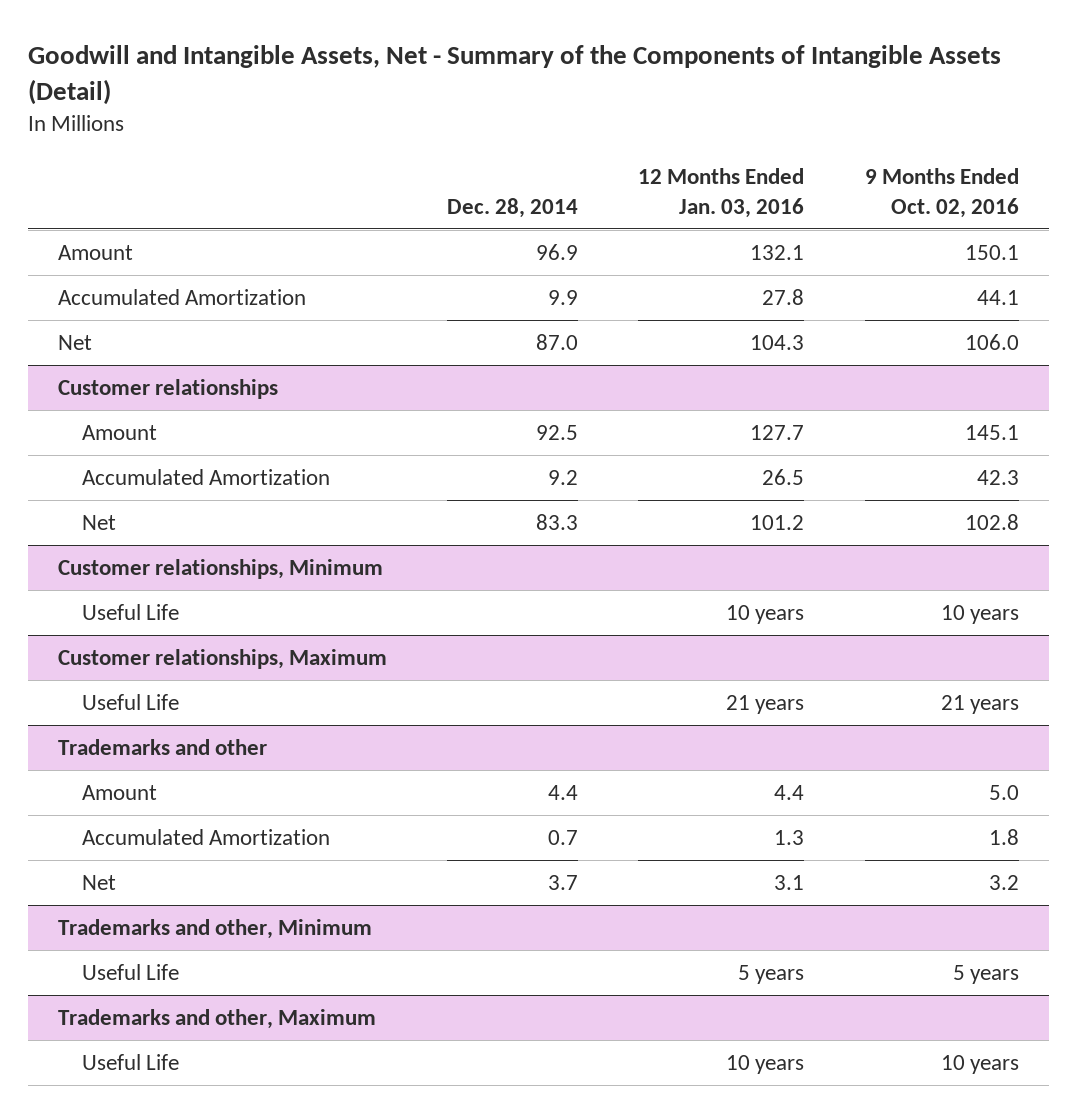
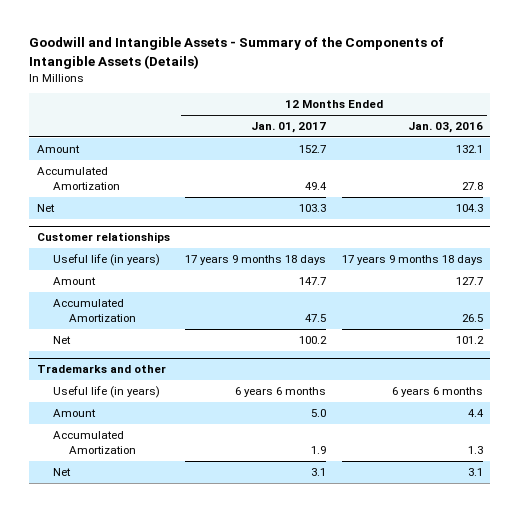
- Goodwill and Intangible Assets, Net - Summary of the Components of Intangible Assets (Detail)
+ Goodwill and Intangible Assets - Summary of the Components of Intangible Assets (Details)
- | Dec. 28, 2014 | 12 Months Ended Jan. 03, 2016 | 9 Months Ended Oct. 02, 2016
+ | 12 Months Ended Jan. 01, 2017 | 12 Months Ended Jan. 03, 2016
@ Customer relationships
+ Useful life (in years) | 17 years 9 months 18 days | 17 years 9 months 18 days
- Customer relationships, Minimum
- Useful Life | | 10 years | 10 years
- Customer relationships, Maximum
- Useful Life | | 21 years | 21 years
@ Trademarks and other
+ Useful life (in years) | 6 years 6 months | 6 years 6 months
- Trademarks and other, Minimum
- Useful Life | | 5 years | 5 years
- Trademarks and other, Maximum
- Useful Life | | 10 years | 10 years

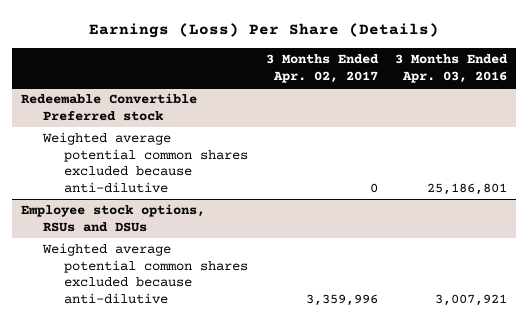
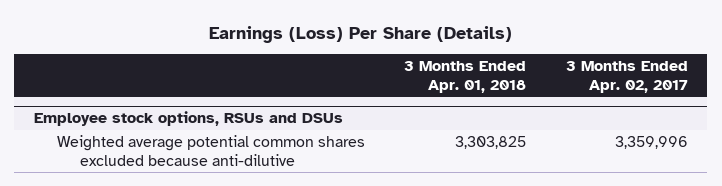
- | 3 Months Ended Apr. 02, 2017 | 3 Months Ended Apr. 03, 2016
+ | 3 Months Ended Apr. 01, 2018 | 3 Months Ended Apr. 02, 2017
- Redeemable Convertible Preferred stock
- Weighted average potential common shares excluded because anti-dilutive | 0 | 25,186,801

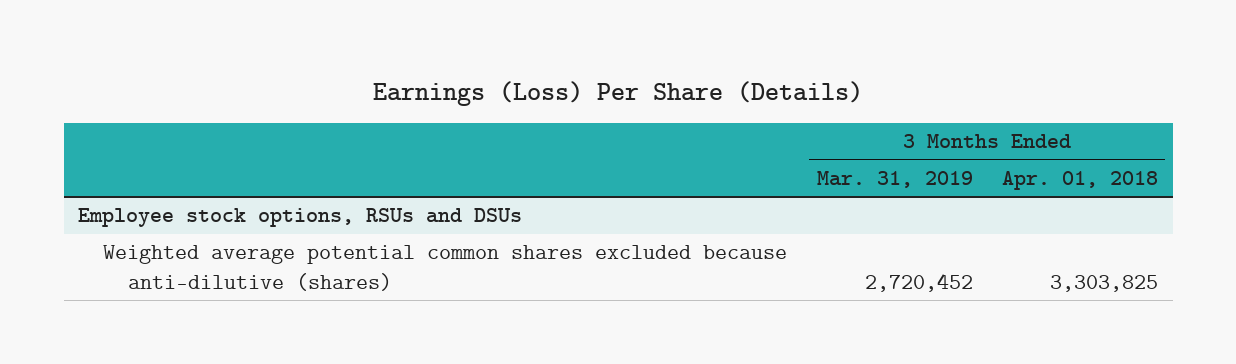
- | 3 Months Ended Apr. 01, 2018 | 3 Months Ended Apr. 02, 2017
+ | 3 Months Ended Mar. 31, 2019 | 3 Months Ended Apr. 01, 2018
@ Employee stock options, RSUs and DSUs
- Weighted average potential common shares excluded because anti-dilutive | 3,303,825 | 3,359,996
+ Weighted average potential common shares excluded because anti-dilutive (shares) | 2,720,452 | 3,303,825

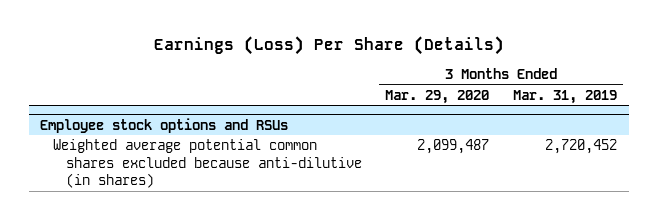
- | 3 Months Ended Mar. 31, 2019 | 3 Months Ended Apr. 01, 2018
+ | 3 Months Ended Mar. 29, 2020 | 3 Months Ended Mar. 31, 2019
- Employee stock options, RSUs and DSUs
- Weighted average potential common shares excluded because anti-dilutive (shares) | 2,720,452 | 3,303,825
+ Employee stock options and RSUs
+ Weighted average potential common shares excluded because anti-dilutive (in shares) | 2,099,487 | 2,720,452

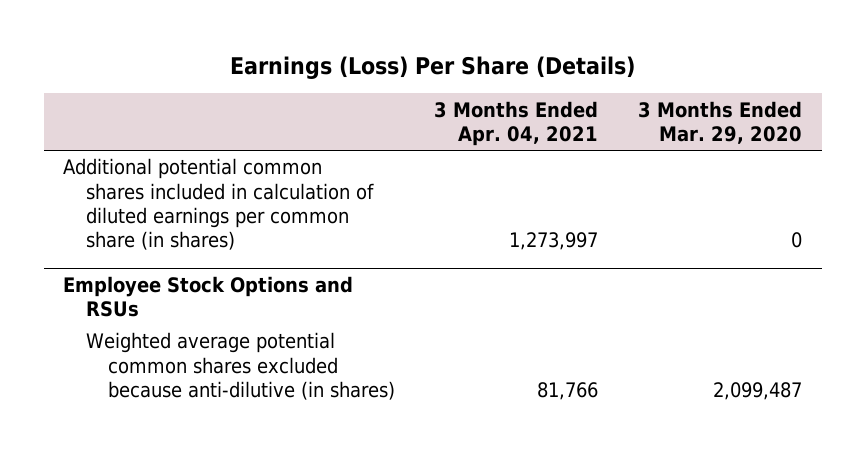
- | 3 Months Ended Mar. 29, 2020 | 3 Months Ended Mar. 31, 2019
+ | 3 Months Ended Apr. 04, 2021 | 3 Months Ended Mar. 29, 2020
- Employee stock options and RSUs
+ Additional potential common shares included in calculation of diluted earnings per common share (in shares) | 1,273,997 | 0
+ Employee Stock Options and RSUs

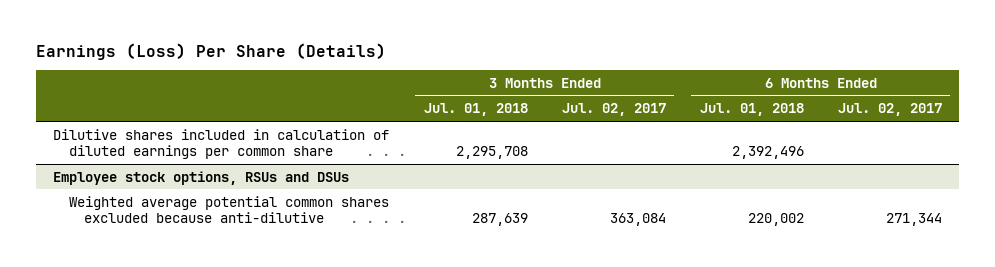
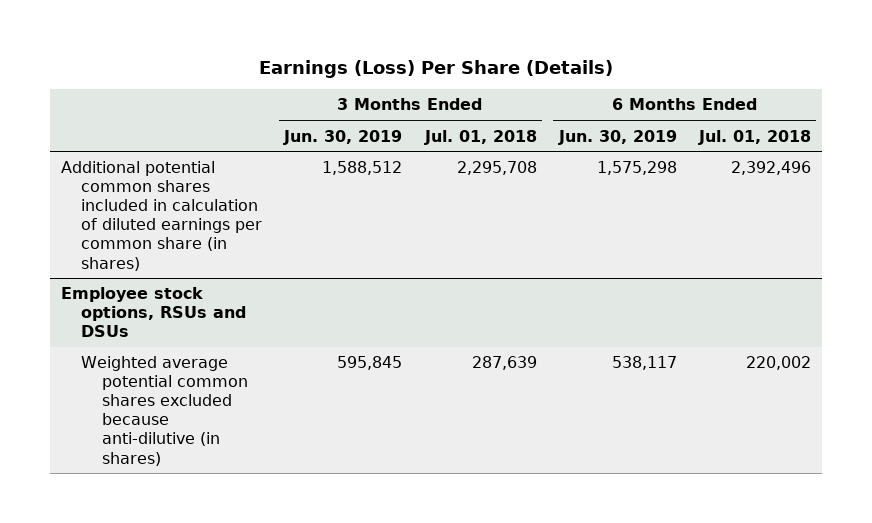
- | 3 Months Ended Jul. 01, 2018 | 3 Months Ended Jul. 02, 2017 | 6 Months Ended Jul. 01, 2018 | 6 Months Ended Jul. 02, 2017
+ | 3 Months Ended Jun. 30, 2019 | 3 Months Ended Jul. 01, 2018 | 6 Months Ended Jun. 30, 2019 | 6 Months Ended Jul. 01, 2018
- Dilutive shares included in calculation of diluted earnings per common share | 2,295,708 | | 2,392,496 |
+ Additional potential common shares included in calculation of diluted earnings per common share (in shares) | 1,588,512 | 2,295,708 | 1,575,298 | 2,392,496
@ Employee stock options, RSUs and DSUs
- Weighted average potential common shares excluded because anti-dilutive | 287,639 | 363,084 | 220,002 | 271,344
+ Weighted average potential common shares excluded because anti-dilutive (in shares) | 595,845 | 287,639 | 538,117 | 220,002

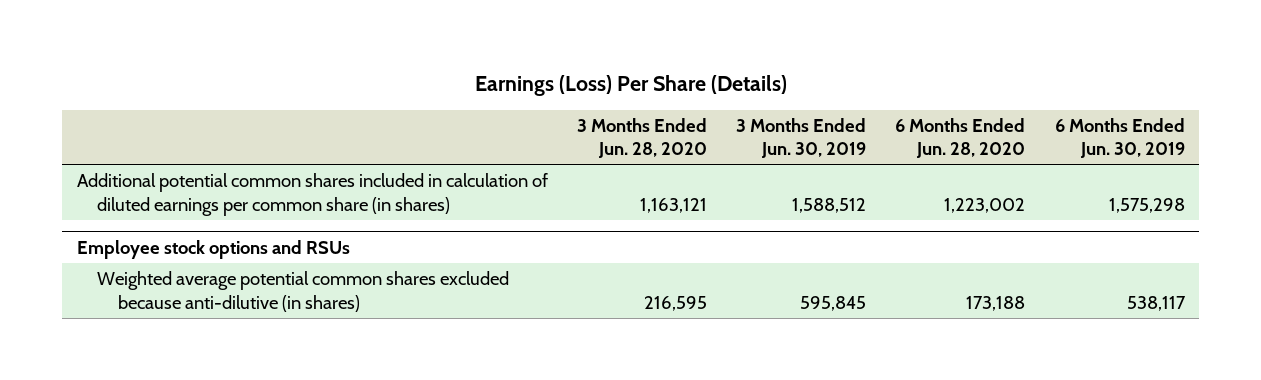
- | 3 Months Ended Jun. 30, 2019 | 3 Months Ended Jul. 01, 2018 | 6 Months Ended Jun. 30, 2019 | 6 Months Ended Jul. 01, 2018
+ | 3 Months Ended Jun. 28, 2020 | 3 Months Ended Jun. 30, 2019 | 6 Months Ended Jun. 28, 2020 | 6 Months Ended Jun. 30, 2019
- Employee stock options, RSUs and DSUs
+ Employee stock options and RSUs

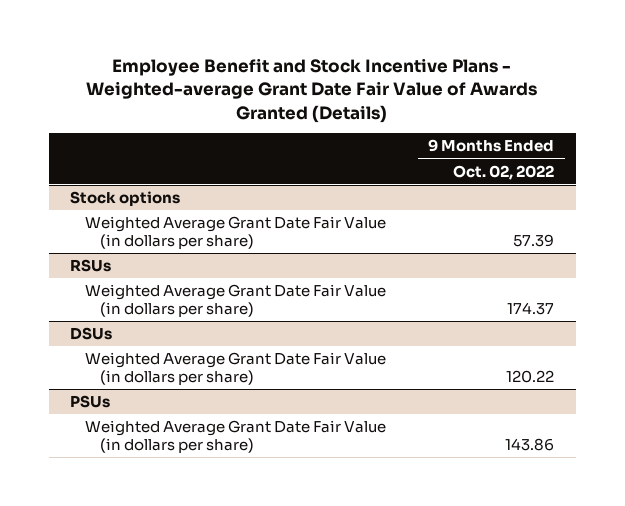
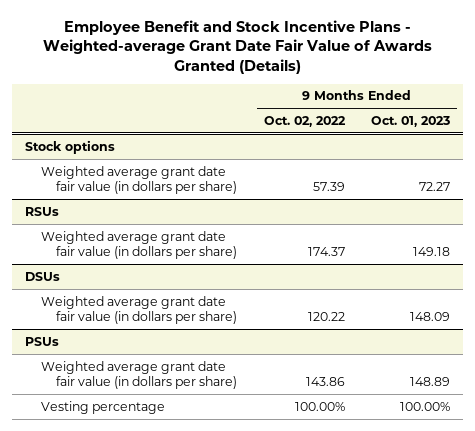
- | 9 Months Ended Oct. 02, 2022
+ | 9 Months Ended Oct. 02, 2022 | 9 Months Ended Oct. 01, 2023
@ Stock options
- Weighted Average Grant Date Fair Value (in dollars per share) | 57.39
+ Weighted average grant date fair value (in dollars per share) | 57.39 | 72.27
@ RSUs
- Weighted Average Grant Date Fair Value (in dollars per share) | 174.37
+ Weighted average grant date fair value (in dollars per share) | 174.37 | 149.18
@ DSUs
- Weighted Average Grant Date Fair Value (in dollars per share) | 120.22
+ Weighted average grant date fair value (in dollars per share) | 120.22 | 148.09
@ PSUs
- Weighted Average Grant Date Fair Value (in dollars per share) | 143.86
+ Weighted average grant date fair value (in dollars per share) | 143.86 | 148.89
+ Vesting percentage | 100.00% | 100.00%

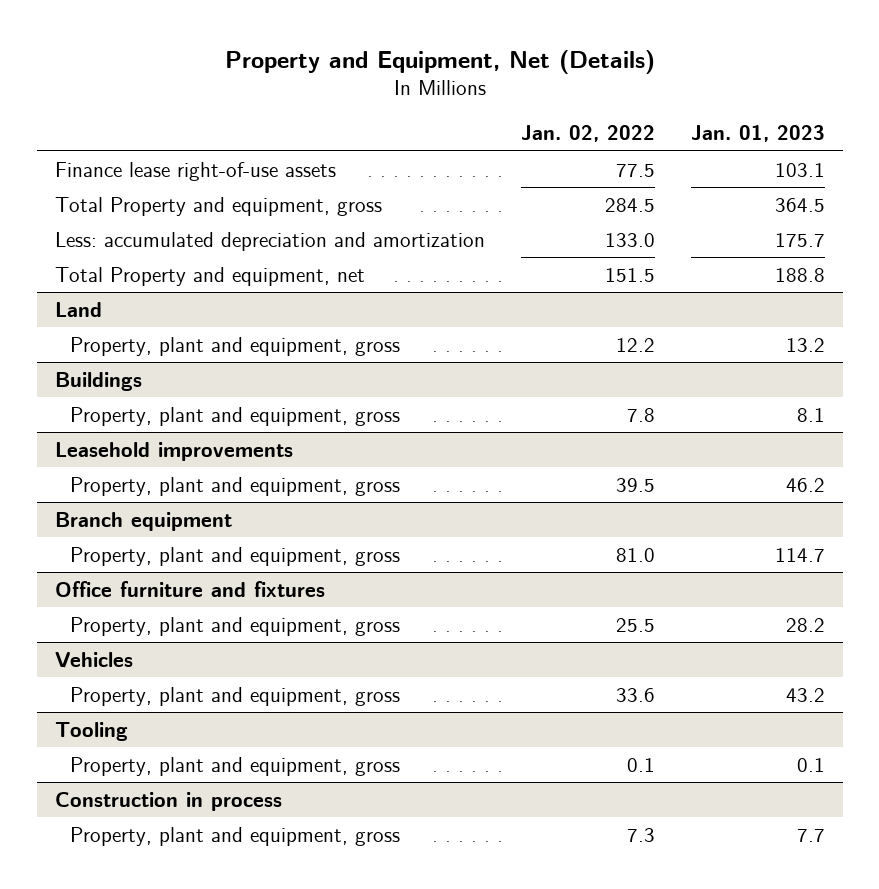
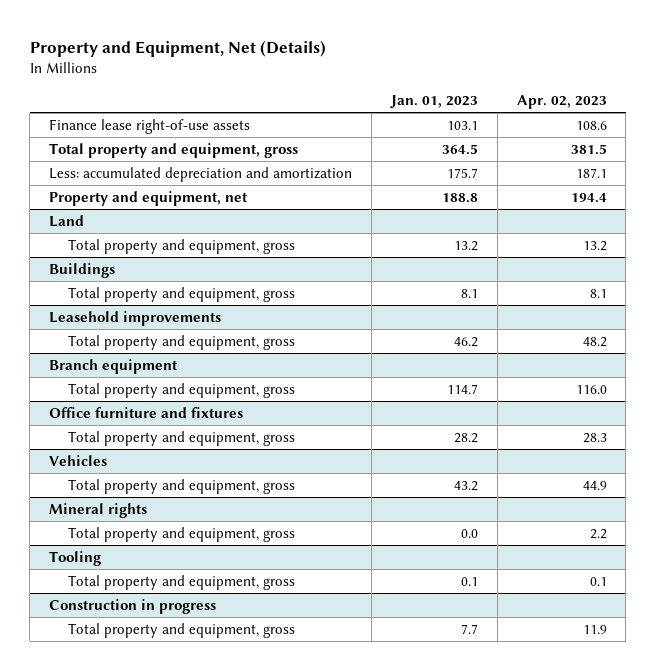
- | Jan. 02, 2022 | Jan. 01, 2023
+ | Jan. 01, 2023 | Apr. 02, 2023
- Total Property and equipment, gross | 284.5 | 364.5
+ Total property and equipment, gross | 364.5 | 381.5
- Total Property and equipment, net | 151.5 | 188.8
+ Property and equipment, net | 188.8 | 194.4
@ Land
- Property, plant and equipment, gross | 12.2 | 13.2
+ Total property and equipment, gross | 13.2 | 13.2
@ Buildings
- Property, plant and equipment, gross | 7.8 | 8.1
+ Total property and equipment, gross | 8.1 | 8.1
@ Leasehold improvements
- Property, plant and equipment, gross | 39.5 | 46.2
+ Total property and equipment, gross | 46.2 | 48.2
@ Branch equipment
- Property, plant and equipment, gross | 81.0 | 114.7
+ Total property and equipment, gross | 114.7 | 116.0
@ Office furniture and fixtures
- Property, plant and equipment, gross | 25.5 | 28.2
+ Total property and equipment, gross | 28.2 | 28.3
@ Vehicles
- Property, plant and equipment, gross | 33.6 | 43.2
+ Total property and equipment, gross | 43.2 | 44.9
+ Mineral rights
+ Total property and equipment, gross | 0.0 | 2.2
@ Tooling
- Property, plant and equipment, gross | 0.1 | 0.1
- Construction in process
- Property, plant and equipment, gross | 7.3 | 7.7
@ Tooling
+ Total property and equipment, gross | 0.1 | 0.1
+ Construction in progress
+ Total property and equipment, gross | 7.7 | 11.9

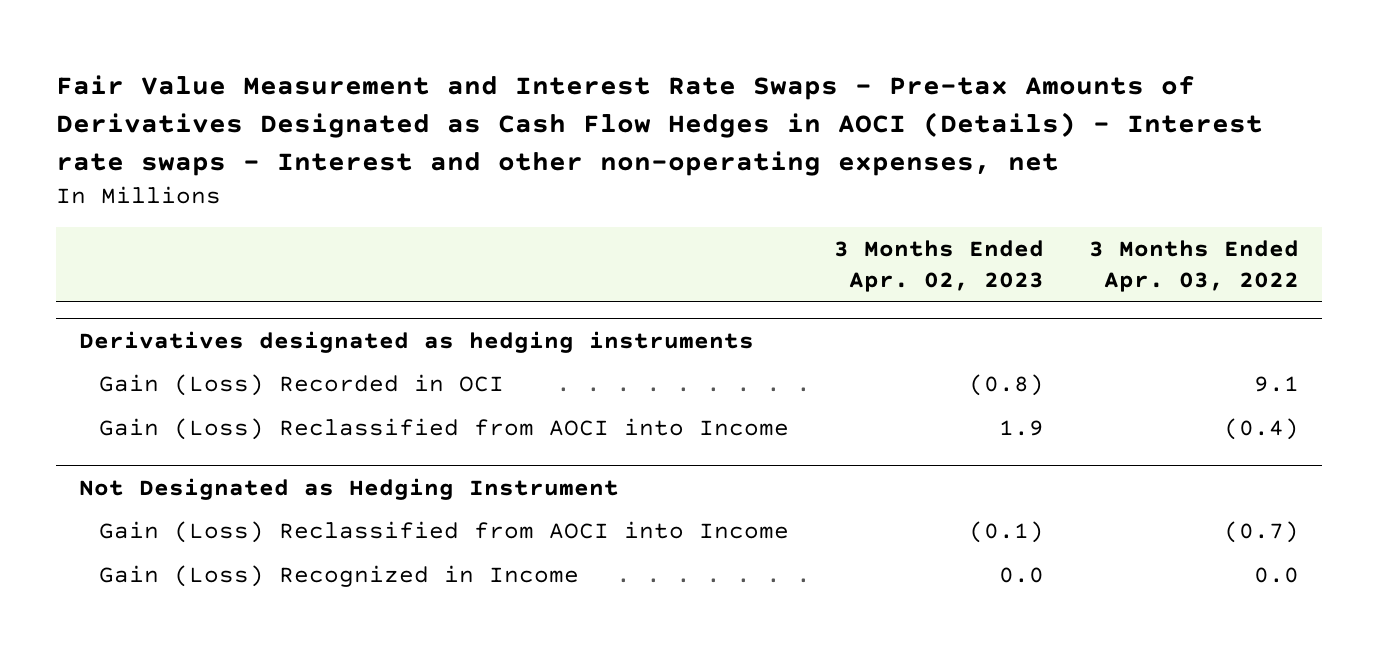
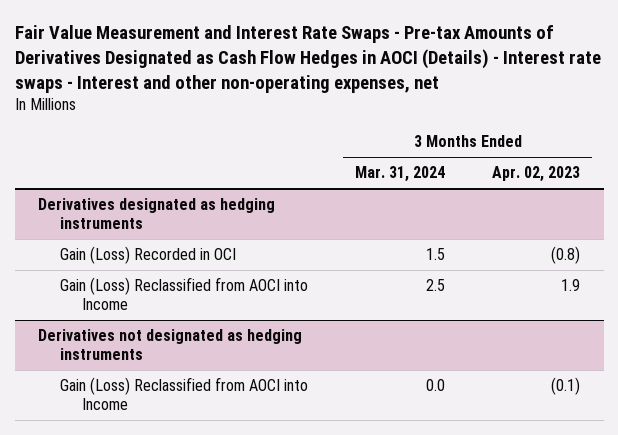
- | 3 Months Ended Apr. 02, 2023 | 3 Months Ended Apr. 03, 2022
+ | 3 Months Ended Mar. 31, 2024 | 3 Months Ended Apr. 02, 2023
- Not Designated as Hedging Instrument
+ Derivatives not designated as hedging instruments
- Gain (Loss) Recognized in Income | 0.0 | 0.0

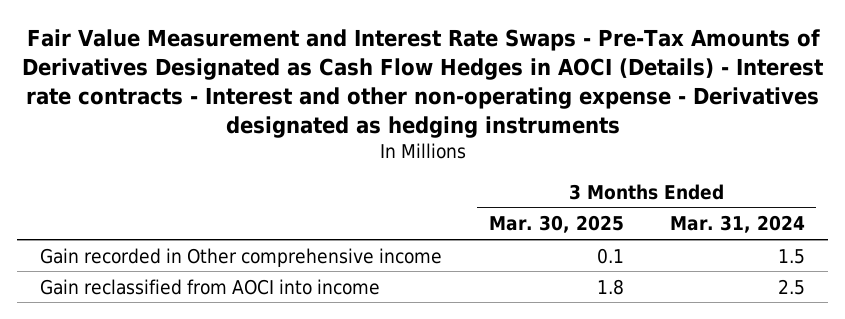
- Fair Value Measurement and Interest Rate Swaps - Pre-tax Amounts of Derivatives Designated as Cash Flow Hedges in AOCI (Details) - Interest rate swaps - Interest and other non-operating expenses, net
+ Fair Value Measurement and Interest Rate Swaps - Pre-Tax Amounts of Derivatives Designated as Cash Flow Hedges in AOCI (Details) - Interest rate contracts - Interest and other non-operating expense - Derivatives designated as hedging instruments
- | 3 Months Ended Mar. 31, 2024 | 3 Months Ended Apr. 02, 2023
+ | 3 Months Ended Mar. 30, 2025 | 3 Months Ended Mar. 31, 2024
- Derivatives designated as hedging instruments
- Gain (Loss) Recorded in OCI | 1.5 | (0.8)
- Gain (Loss) Reclassified from AOCI into Income | 2.5 | 1.9
- Derivatives not designated as hedging instruments
- Gain (Loss) Reclassified from AOCI into Income | 0.0 | (0.1)
+ Gain recorded in Other comprehensive income | 0.1 | 1.5
+ Gain reclassified from AOCI into income | 1.8 | 2.5

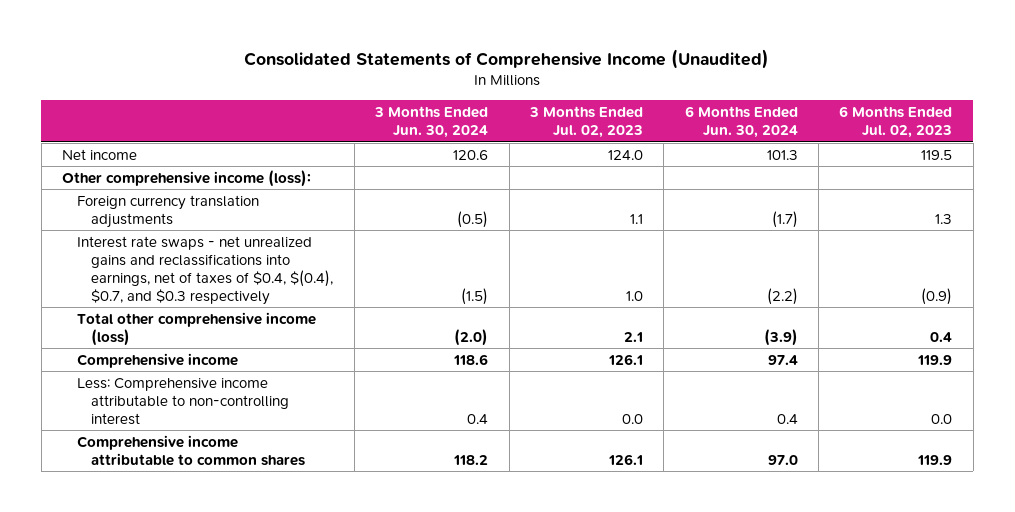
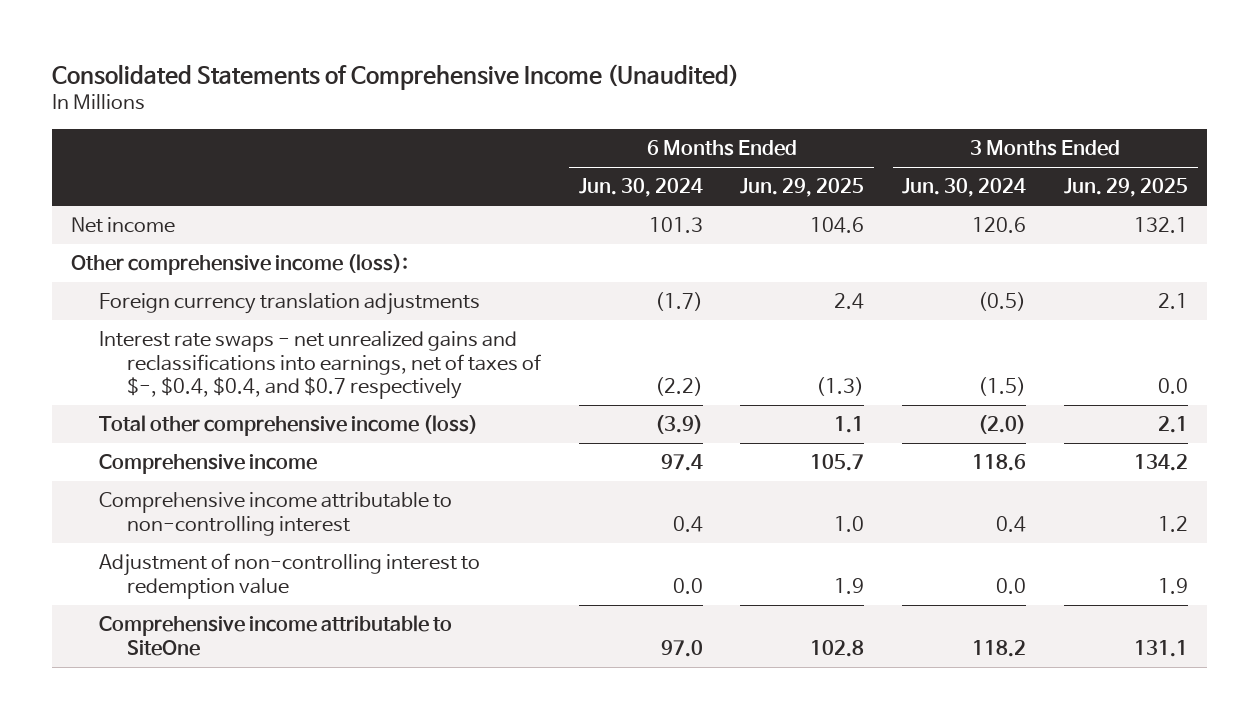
- | 3 Months Ended Jun. 30, 2024 | 3 Months Ended Jul. 02, 2023 | 6 Months Ended Jun. 30, 2024 | 6 Months Ended Jul. 02, 2023
+ | 6 Months Ended Jun. 30, 2024 | 6 Months Ended Jun. 29, 2025 | 3 Months Ended Jun. 30, 2024 | 3 Months Ended Jun. 29, 2025
- Interest rate swaps - net unrealized gains and reclassifications into earnings, net of taxes of $0.4, $(0.4), $0.7, and $0.3 respectively | (1.5) | 1.0 | (2.2) | (0.9)
+ Interest rate swaps - net unrealized gains and reclassifications into earnings, net of taxes of $-, $0.4, $0.4, and $0.7 respectively | (2.2) | (1.3) | (1.5) | 0.0
- Less: Comprehensive income attributable to non-controlling interest | 0.4 | 0.0 | 0.4 | 0.0
- Comprehensive income attributable to common shares | 118.2 | 126.1 | 97.0 | 119.9
+ Comprehensive income attributable to non-controlling interest | 0.4 | 1.0 | 0.4 | 1.2
+ Adjustment of non-controlling interest to redemption value | 0.0 | 1.9 | 0.0 | 1.9
+ Comprehensive income attributable to SiteOne | 97.0 | 102.8 | 118.2 | 131.1

